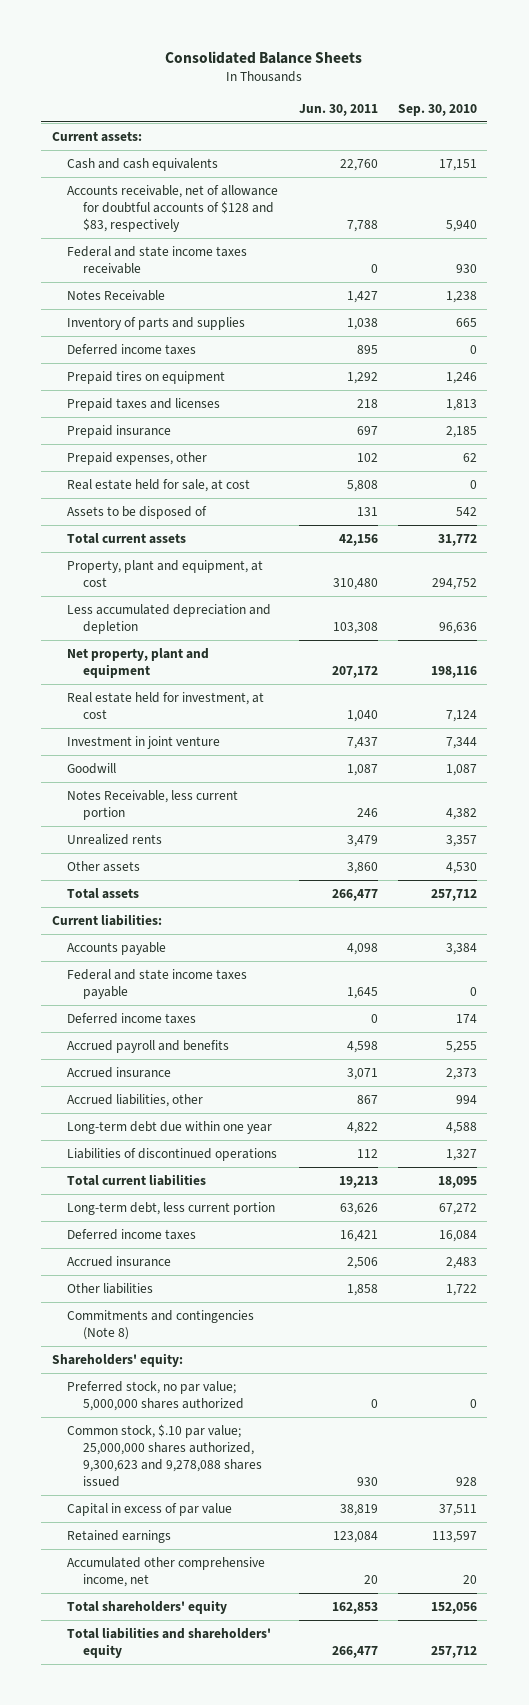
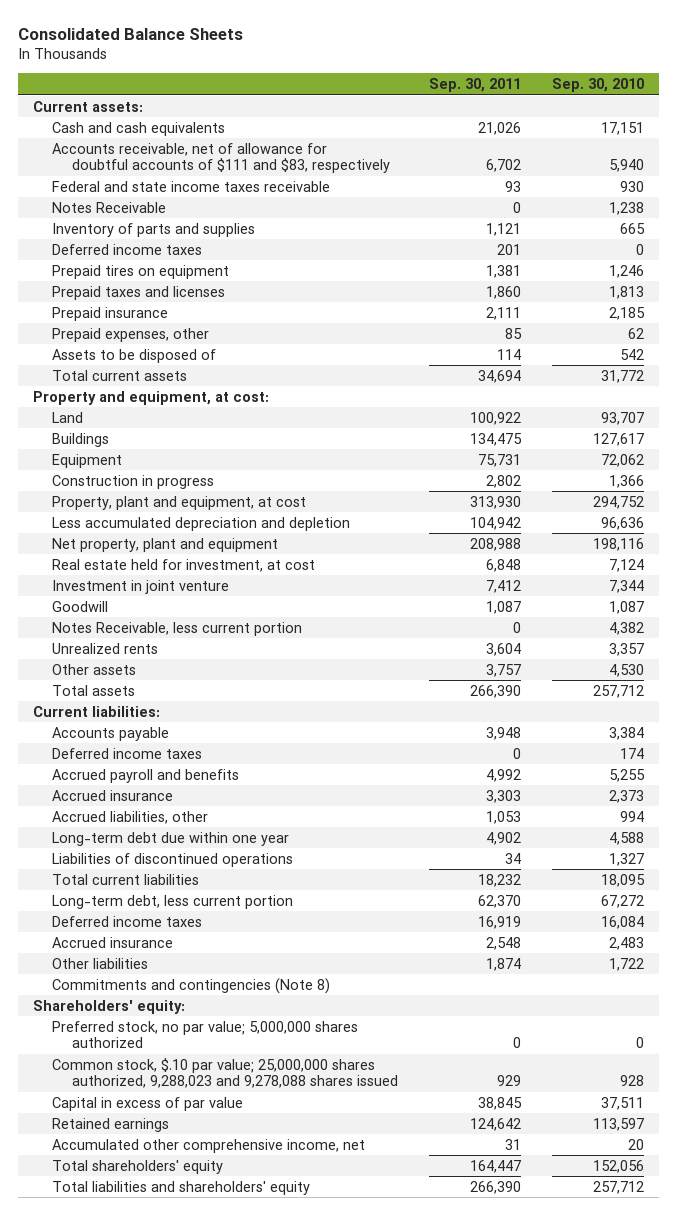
- | Jun. 30, 2011 | Sep. 30, 2010
+ | Sep. 30, 2011 | Sep. 30, 2010
- Accounts receivable, net of allowance for doubtful accounts of $128 and $83, respectively | 7,788 | 5,940
+ Accounts receivable, net of allowance for doubtful accounts of $111 and $83, respectively | 6,702 | 5,940
- Real estate held for sale, at cost | 5,808 | 0
+ Property and equipment, at cost:
+ Land | 100,922 | 93,707
+ Buildings | 134,475 | 127,617
+ Equipment | 75,731 | 72,062
+ Construction in progress | 2,802 | 1,366
- Federal and state income taxes payable | 1,645 | 0
- Common stock, $.10 par value; 25,000,000 shares authorized, 9,300,623 and 9,278,088 shares issued | 930 | 928
+ Common stock, $.10 par value; 25,000,000 shares authorized, 9,288,023 and 9,278,088 shares issued | 929 | 928

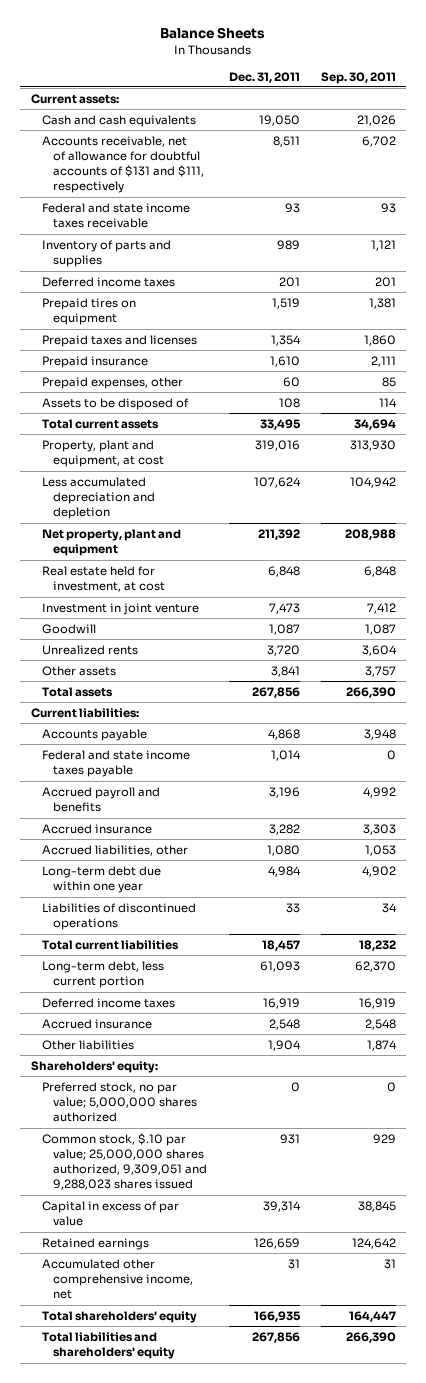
- Consolidated Balance Sheets
+ Balance Sheets
- | Sep. 30, 2011 | Sep. 30, 2010
+ | Dec. 31, 2011 | Sep. 30, 2011
- Accounts receivable, net of allowance for doubtful accounts of $111 and $83, respectively | 6,702 | 5,940
+ Accounts receivable, net of allowance for doubtful accounts of $131 and $111, respectively | 8,511 | 6,702
- Notes Receivable | 0 | 1,238
- Property and equipment, at cost:
- Land | 100,922 | 93,707
- Buildings | 134,475 | 127,617
- Equipment | 75,731 | 72,062
- Construction in progress | 2,802 | 1,366
- Notes Receivable, less current portion | 0 | 4,382
- Deferred income taxes | 0 | 174
+ Federal and state income taxes payable | 1,014 | 0
- Commitments and contingencies (Note 8)
- Common stock, $.10 par value; 25,000,000 shares authorized, 9,288,023 and 9,278,088 shares issued | 929 | 928
+ Common stock, $.10 par value; 25,000,000 shares authorized, 9,309,051 and 9,288,023 shares issued | 931 | 929

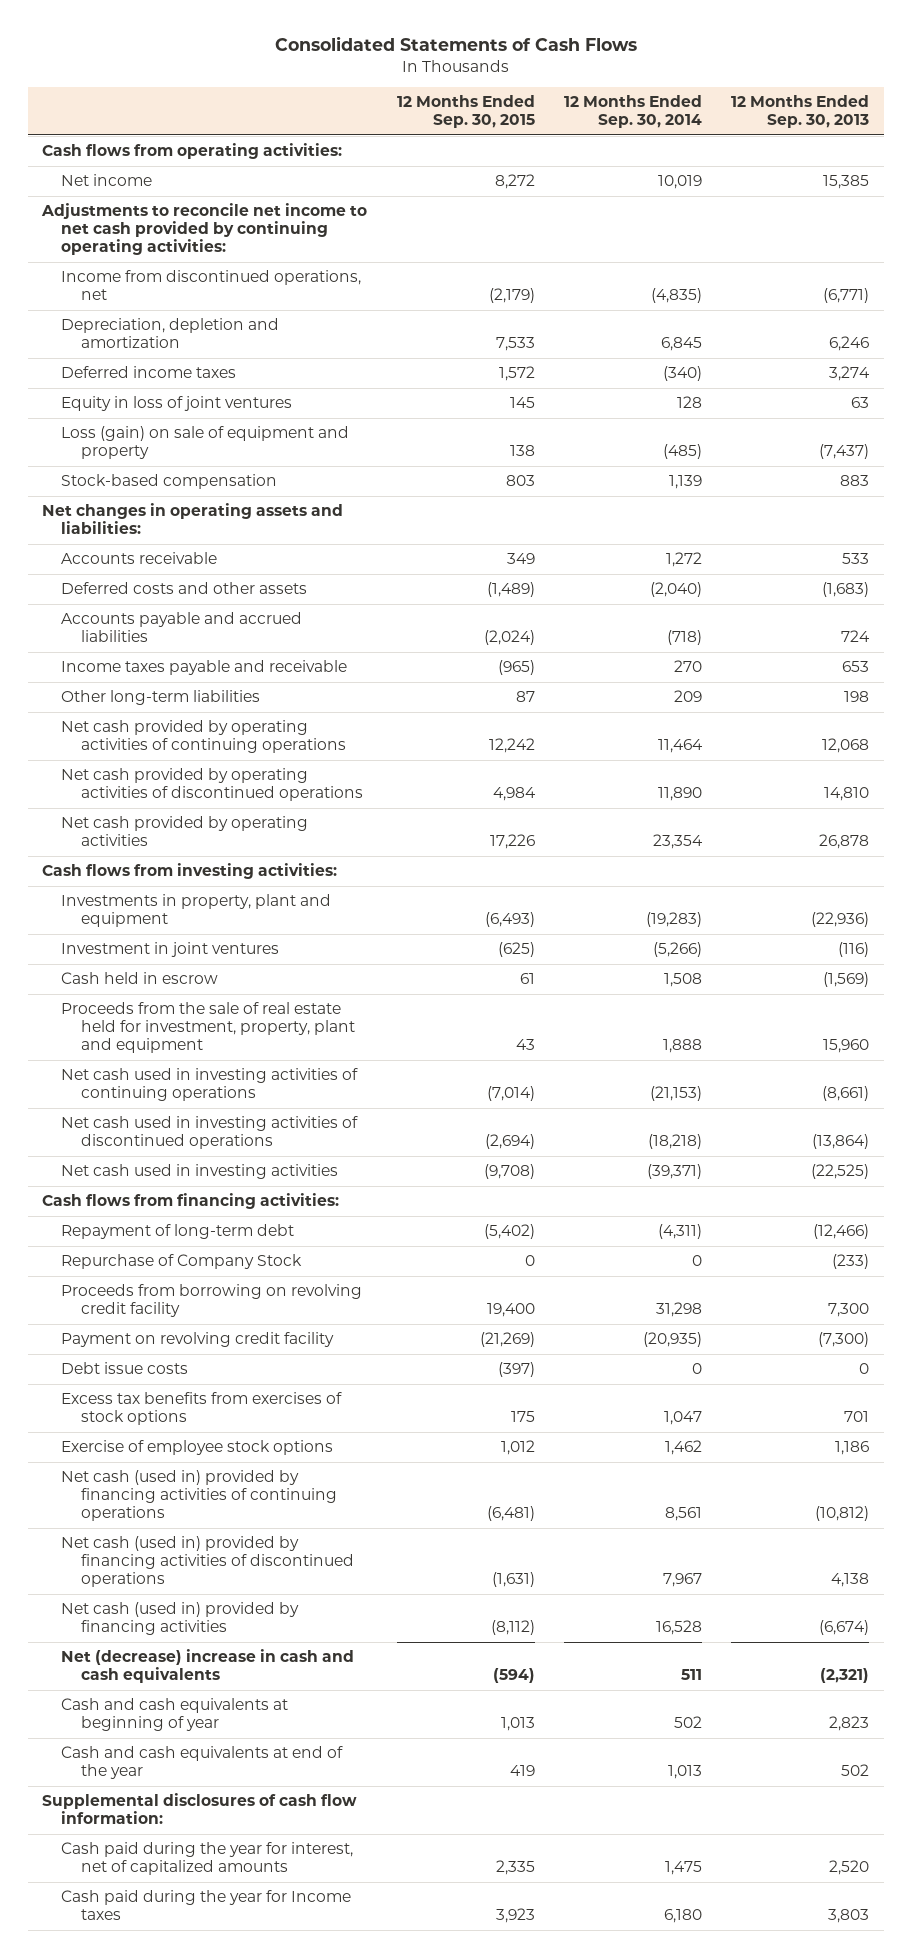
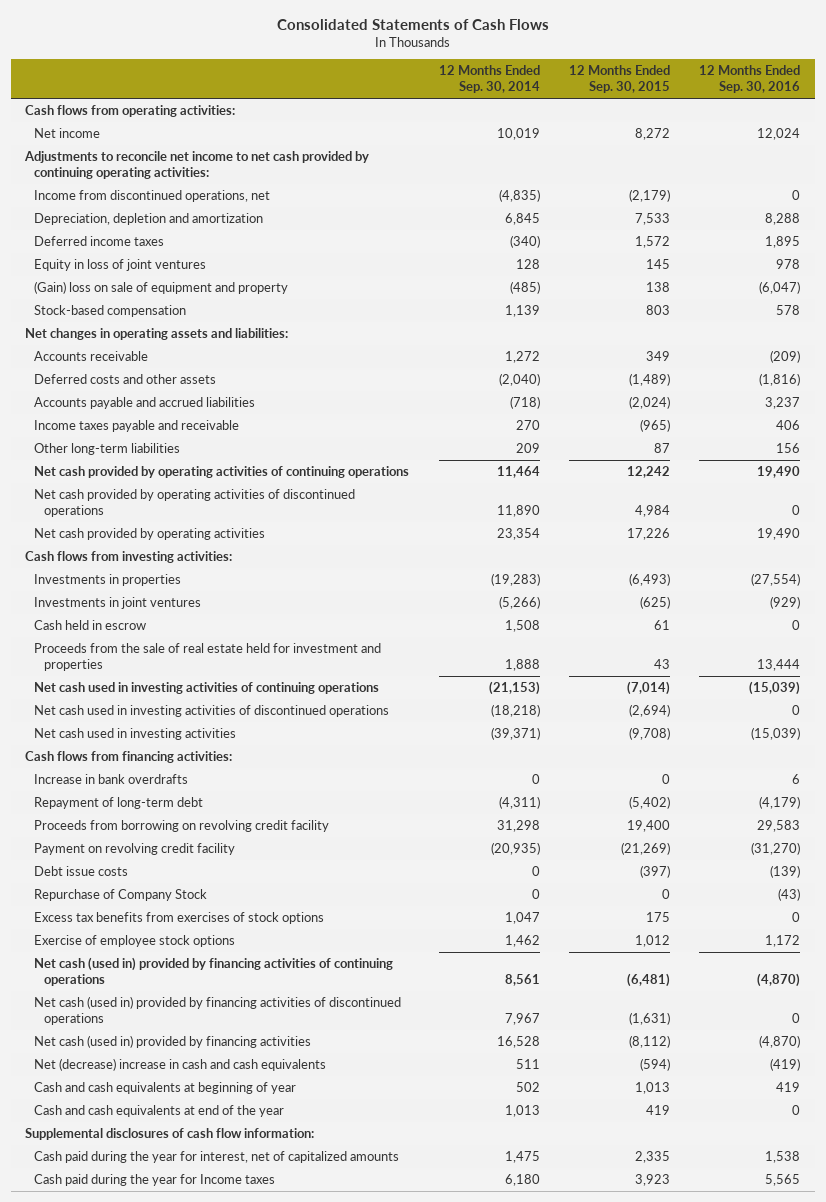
- | 12 Months Ended Sep. 30, 2015 | 12 Months Ended Sep. 30, 2014 | 12 Months Ended Sep. 30, 2013
+ | 12 Months Ended Sep. 30, 2014 | 12 Months Ended Sep. 30, 2015 | 12 Months Ended Sep. 30, 2016
- Loss (gain) on sale of equipment and property | 138 | (485) | (7,437)
+ (Gain) loss on sale of equipment and property | (485) | 138 | (6,047)
- Investments in property, plant and equipment | (6,493) | (19,283) | (22,936)
- Investment in joint ventures | (625) | (5,266) | (116)
+ Investments in properties | (19,283) | (6,493) | (27,554)
+ Investments in joint ventures | (5,266) | (625) | (929)
- Proceeds from the sale of real estate held for investment, property, plant and equipment | 43 | 1,888 | 15,960
+ Proceeds from the sale of real estate held for investment and properties | 1,888 | 43 | 13,444
+ Increase in bank overdrafts | 0 | 0 | 6
moved down: Repurchase of Company Stock | 0 | 0 | (43)

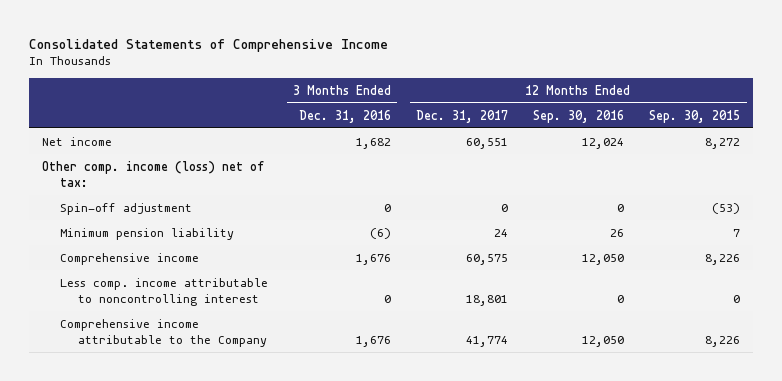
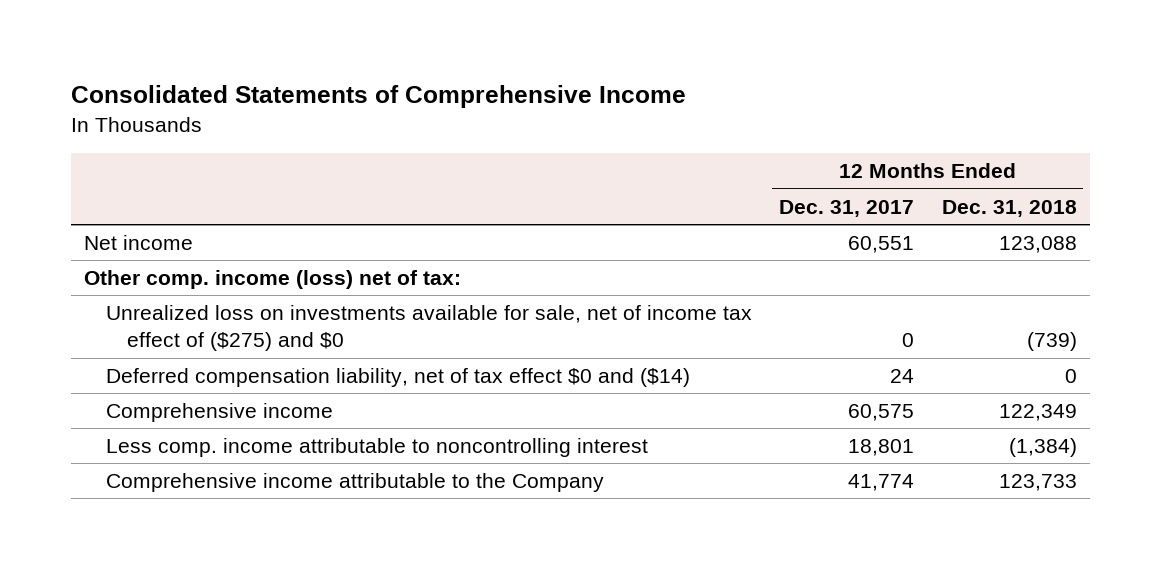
- | 3 Months Ended Dec. 31, 2016 | 12 Months Ended Dec. 31, 2017 | 12 Months Ended Sep. 30, 2016 | 12 Months Ended Sep. 30, 2015
+ | 12 Months Ended Dec. 31, 2017 | 12 Months Ended Dec. 31, 2018
- Spin-off adjustment | 0 | 0 | 0 | (53)
- Minimum pension liability | (6) | 24 | 26 | 7
+ Unrealized loss on investments available for sale, net of income tax effect of ($275) and $0 | 0 | (739)
+ Deferred compensation liability, net of tax effect $0 and ($14) | 24 | 0

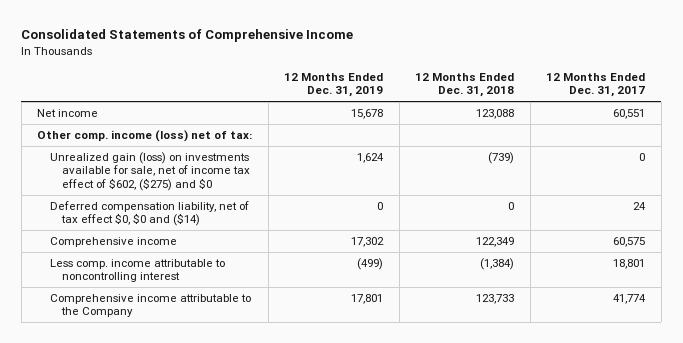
- | 12 Months Ended Dec. 31, 2017 | 12 Months Ended Dec. 31, 2018
+ | 12 Months Ended Dec. 31, 2019 | 12 Months Ended Dec. 31, 2018 | 12 Months Ended Dec. 31, 2017
- Unrealized loss on investments available for sale, net of income tax effect of ($275) and $0 | 0 | (739)
- Deferred compensation liability, net of tax effect $0 and ($14) | 24 | 0
+ Unrealized gain (loss) on investments available for sale, net of income tax effect of $602, ($275) and $0 | 1,624 | (739) | 0
+ Deferred compensation liability, net of tax effect $0, $0 and ($14) | 0 | 0 | 24

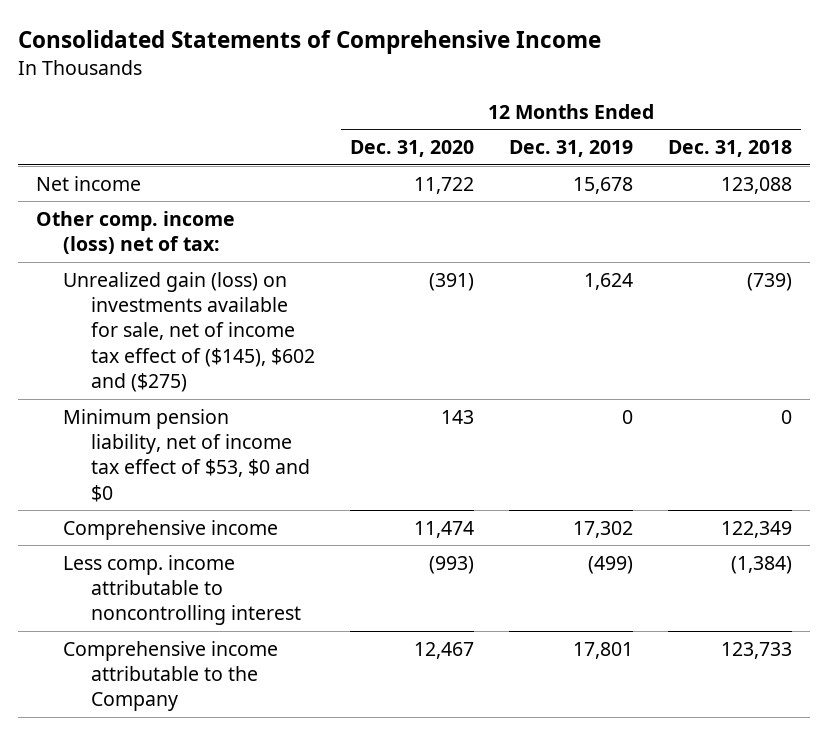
- | 12 Months Ended Dec. 31, 2019 | 12 Months Ended Dec. 31, 2018 | 12 Months Ended Dec. 31, 2017
+ | 12 Months Ended Dec. 31, 2020 | 12 Months Ended Dec. 31, 2019 | 12 Months Ended Dec. 31, 2018
- Unrealized gain (loss) on investments available for sale, net of income tax effect of $602, ($275) and $0 | 1,624 | (739) | 0
- Deferred compensation liability, net of tax effect $0, $0 and ($14) | 0 | 0 | 24
+ Unrealized gain (loss) on investments available for sale, net of income tax effect of ($145), $602 and ($275) | (391) | 1,624 | (739)
+ Minimum pension liability, net of income tax effect of $53, $0 and $0 | 143 | 0 | 0

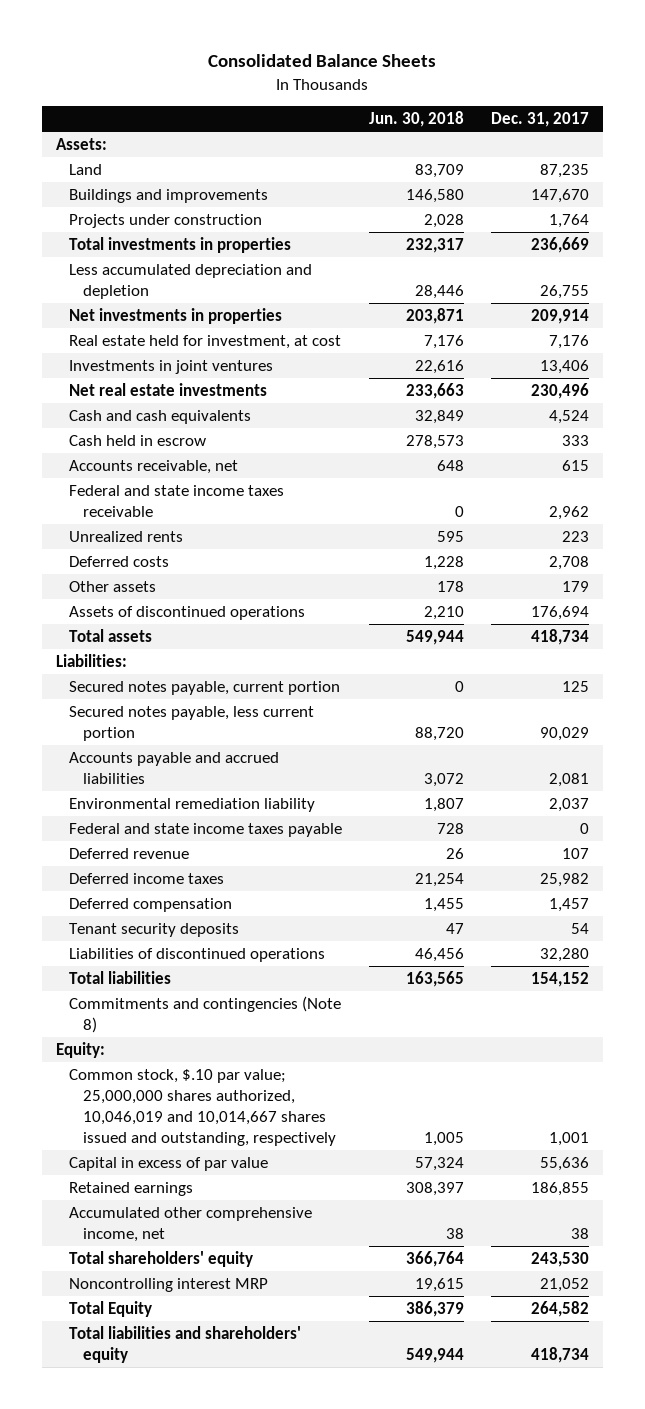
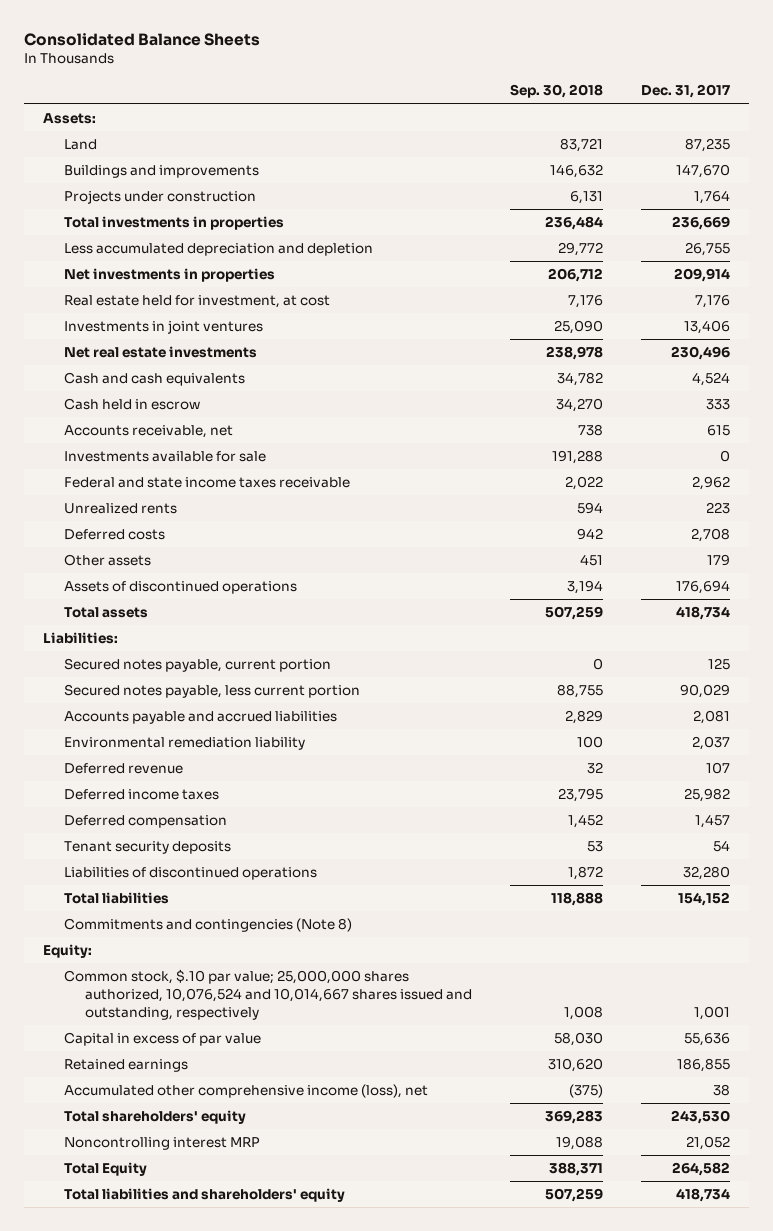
- | Jun. 30, 2018 | Dec. 31, 2017
+ | Sep. 30, 2018 | Dec. 31, 2017
+ Investments available for sale | 191,288 | 0
- Federal and state income taxes payable | 728 | 0
- Common stock, $.10 par value; 25,000,000 shares authorized, 10,046,019 and 10,014,667 shares issued and outstanding, respectively | 1,005 | 1,001
+ Common stock, $.10 par value; 25,000,000 shares authorized, 10,076,524 and 10,014,667 shares issued and outstanding, respectively | 1,008 | 1,001
- Accumulated other comprehensive income, net | 38 | 38
+ Accumulated other comprehensive income (loss), net | (375) | 38

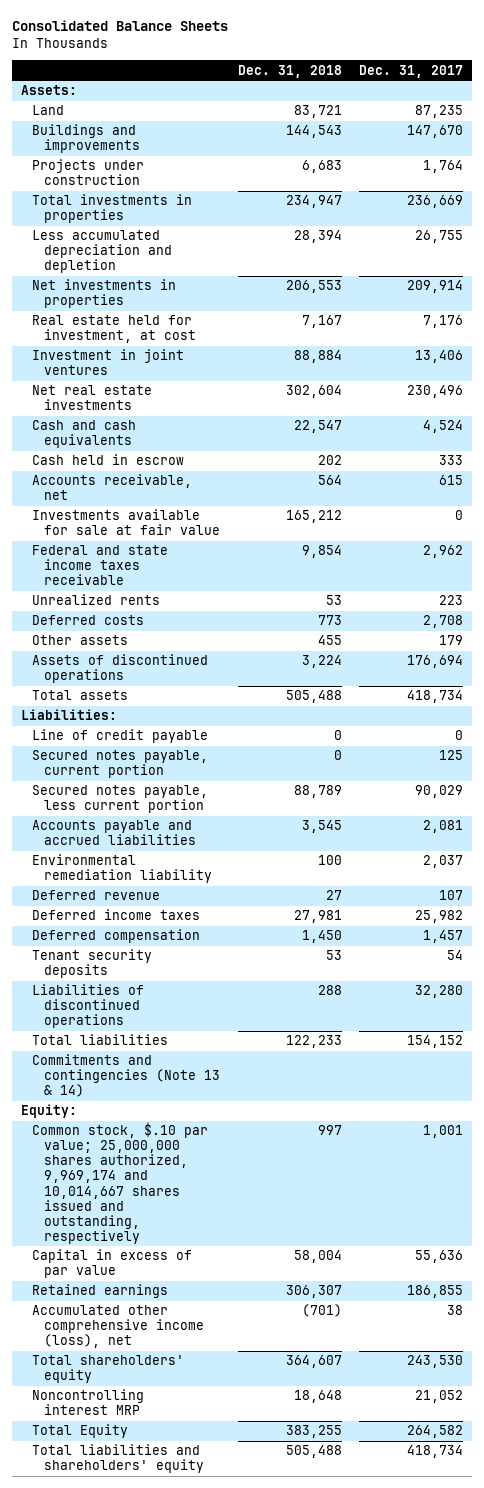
- | Sep. 30, 2018 | Dec. 31, 2017
+ | Dec. 31, 2018 | Dec. 31, 2017
- Investments in joint ventures | 25,090 | 13,406
+ Investment in joint ventures | 88,884 | 13,406
- Investments available for sale | 191,288 | 0
+ Investments available for sale at fair value | 165,212 | 0
+ Line of credit payable | 0 | 0
- Commitments and contingencies (Note 8)
+ Commitments and contingencies (Note 13 & 14)
- Common stock, $.10 par value; 25,000,000 shares authorized, 10,076,524 and 10,014,667 shares issued and outstanding, respectively | 1,008 | 1,001
+ Common stock, $.10 par value; 25,000,000 shares authorized, 9,969,174 and 10,014,667 shares issued and outstanding, respectively | 997 | 1,001

